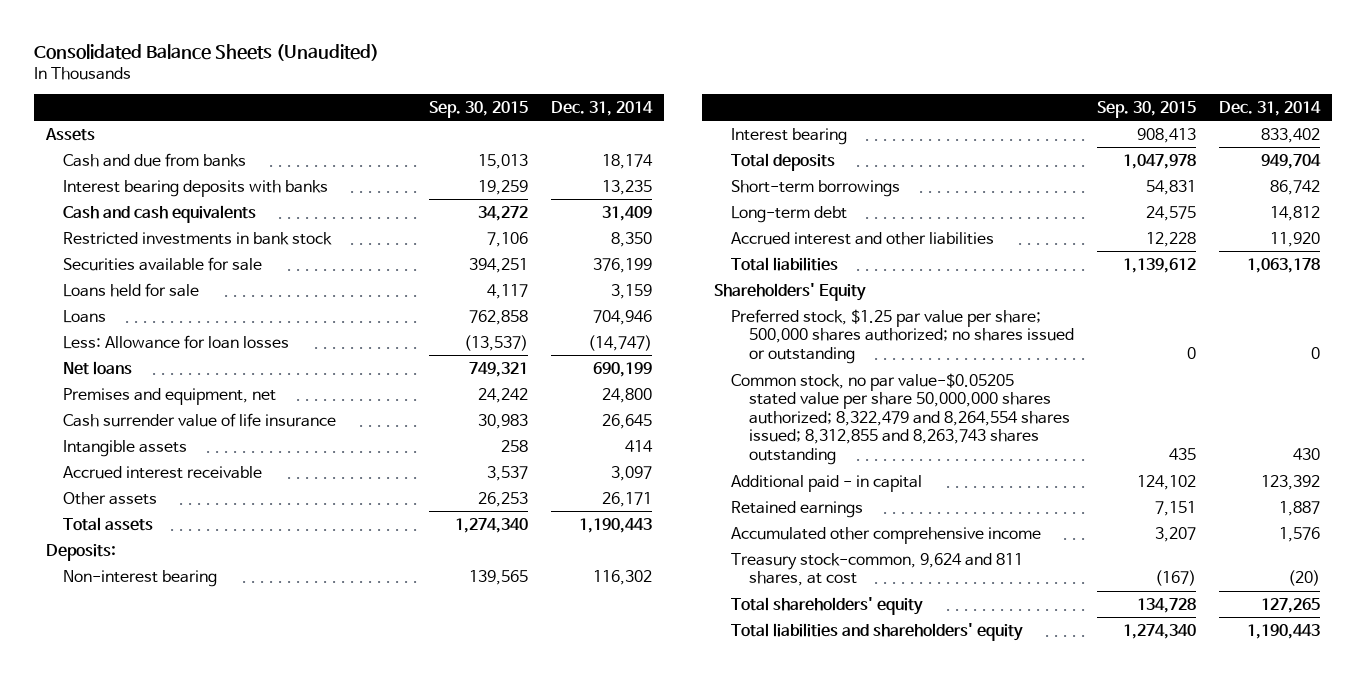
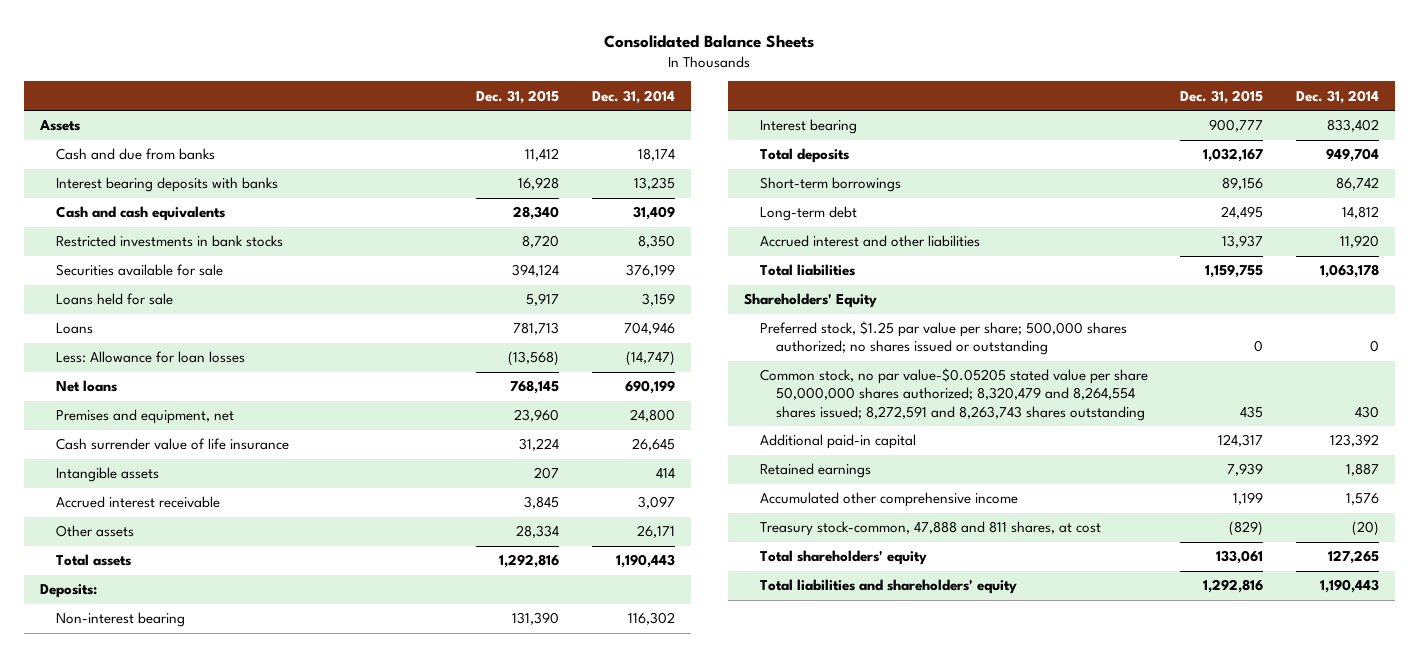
- Consolidated Balance Sheets (Unaudited)
+ Consolidated Balance Sheets
- | Sep. 30, 2015 | Dec. 31, 2014
+ | Dec. 31, 2015 | Dec. 31, 2014
- Restricted investments in bank stock | 7,106 | 8,350
+ Restricted investments in bank stocks | 8,720 | 8,350
- Common stock, no par value-$0.05205 stated value per share 50,000,000 shares authorized; 8,322,479 and 8,264,554 shares issued; 8,312,855 and 8,263,743 shares outstanding | 435 | 430
- Additional paid - in capital | 124,102 | 123,392
+ Common stock, no par value-$0.05205 stated value per share 50,000,000 shares authorized; 8,320,479 and 8,264,554 shares issued; 8,272,591 and 8,263,743 shares outstanding | 435 | 430
+ Additional paid-in capital | 124,317 | 123,392
- Treasury stock-common, 9,624 and 811 shares, at cost | (167) | (20)
+ Treasury stock-common, 47,888 and 811 shares, at cost | (829) | (20)

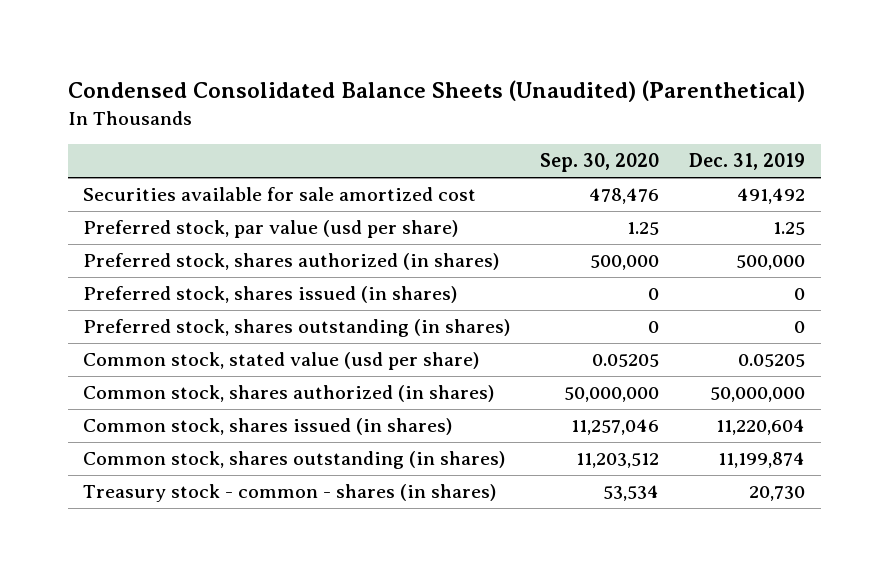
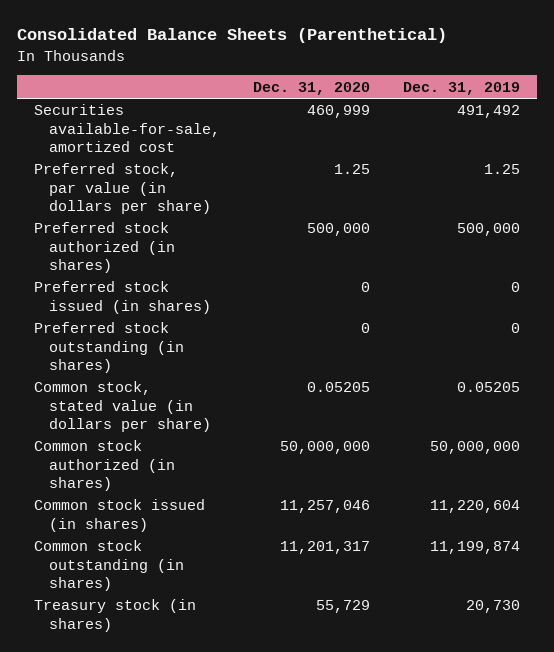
- Condensed Consolidated Balance Sheets (Unaudited) (Parenthetical)
+ Consolidated Balance Sheets (Parenthetical)
- | Sep. 30, 2020 | Dec. 31, 2019
+ | Dec. 31, 2020 | Dec. 31, 2019
- Securities available for sale amortized cost | 478,476 | 491,492
- Preferred stock, par value (usd per share) | 1.25 | 1.25
- Preferred stock, shares authorized (in shares) | 500,000 | 500,000
- Preferred stock, shares issued (in shares) | 0 | 0
- Preferred stock, shares outstanding (in shares) | 0 | 0
- Common stock, stated value (usd per share) | 0.05205 | 0.05205
- Common stock, shares authorized (in shares) | 50,000,000 | 50,000,000
- Common stock, shares issued (in shares) | 11,257,046 | 11,220,604
- Common stock, shares outstanding (in shares) | 11,203,512 | 11,199,874
- Treasury stock - common - shares (in shares) | 53,534 | 20,730
+ Securities available-for-sale, amortized cost | 460,999 | 491,492
+ Preferred stock, par value (in dollars per share) | 1.25 | 1.25
+ Preferred stock authorized (in shares) | 500,000 | 500,000
+ Preferred stock issued (in shares) | 0 | 0
+ Preferred stock outstanding (in shares) | 0 | 0
+ Common stock, stated value (in dollars per share) | 0.05205 | 0.05205
+ Common stock authorized (in shares) | 50,000,000 | 50,000,000
+ Common stock issued (in shares) | 11,257,046 | 11,220,604
+ Common stock outstanding (in shares) | 11,201,317 | 11,199,874
+ Treasury stock (in shares) | 55,729 | 20,730

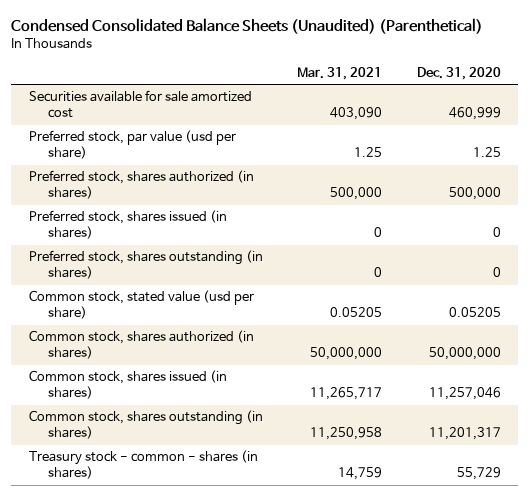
- Consolidated Balance Sheets (Parenthetical)
+ Condensed Consolidated Balance Sheets (Unaudited) (Parenthetical)
- | Dec. 31, 2020 | Dec. 31, 2019
+ | Mar. 31, 2021 | Dec. 31, 2020
- Securities available-for-sale, amortized cost | 460,999 | 491,492
- Preferred stock, par value (in dollars per share) | 1.25 | 1.25
- Preferred stock authorized (in shares) | 500,000 | 500,000
- Preferred stock issued (in shares) | 0 | 0
- Preferred stock outstanding (in shares) | 0 | 0
- Common stock, stated value (in dollars per share) | 0.05205 | 0.05205
- Common stock authorized (in shares) | 50,000,000 | 50,000,000
- Common stock issued (in shares) | 11,257,046 | 11,220,604
- Common stock outstanding (in shares) | 11,201,317 | 11,199,874
- Treasury stock (in shares) | 55,729 | 20,730
+ Securities available for sale amortized cost | 403,090 | 460,999
+ Preferred stock, par value (usd per share) | 1.25 | 1.25
+ Preferred stock, shares authorized (in shares) | 500,000 | 500,000
+ Preferred stock, shares issued (in shares) | 0 | 0
+ Preferred stock, shares outstanding (in shares) | 0 | 0
+ Common stock, stated value (usd per share) | 0.05205 | 0.05205
+ Common stock, shares authorized (in shares) | 50,000,000 | 50,000,000
+ Common stock, shares issued (in shares) | 11,265,717 | 11,257,046
+ Common stock, shares outstanding (in shares) | 11,250,958 | 11,201,317
+ Treasury stock - common - shares (in shares) | 14,759 | 55,729

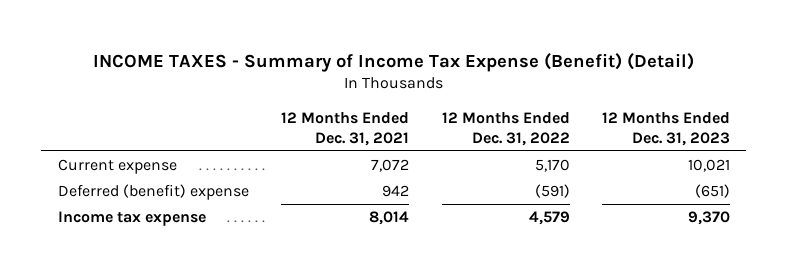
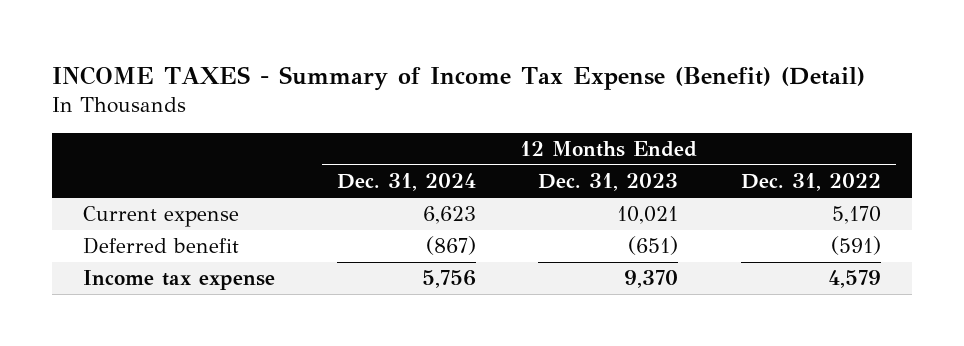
- | 12 Months Ended Dec. 31, 2021 | 12 Months Ended Dec. 31, 2022 | 12 Months Ended Dec. 31, 2023
+ | 12 Months Ended Dec. 31, 2024 | 12 Months Ended Dec. 31, 2023 | 12 Months Ended Dec. 31, 2022
- Deferred (benefit) expense | 942 | (591) | (651)
+ Deferred benefit | (867) | (651) | (591)

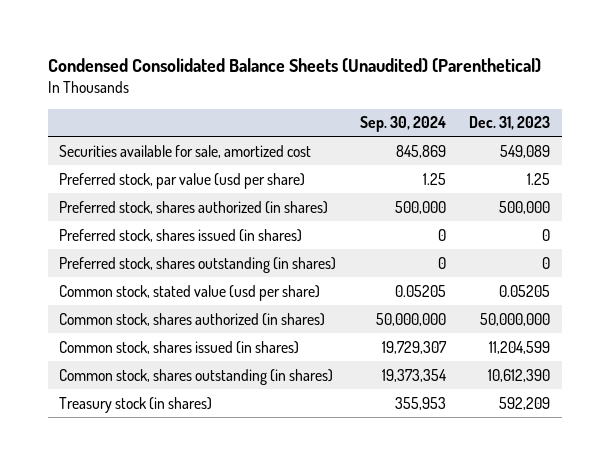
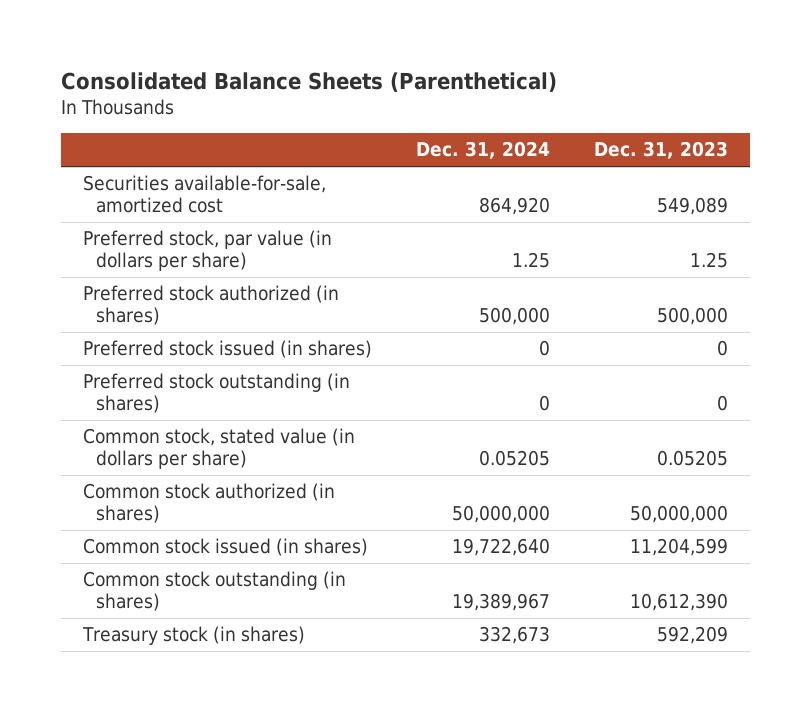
- Condensed Consolidated Balance Sheets (Unaudited) (Parenthetical)
+ Consolidated Balance Sheets (Parenthetical)
- | Sep. 30, 2024 | Dec. 31, 2023
+ | Dec. 31, 2024 | Dec. 31, 2023
- Securities available for sale, amortized cost | 845,869 | 549,089
- Preferred stock, par value (usd per share) | 1.25 | 1.25
- Preferred stock, shares authorized (in shares) | 500,000 | 500,000
- Preferred stock, shares issued (in shares) | 0 | 0
- Preferred stock, shares outstanding (in shares) | 0 | 0
- Common stock, stated value (usd per share) | 0.05205 | 0.05205
- Common stock, shares authorized (in shares) | 50,000,000 | 50,000,000
- Common stock, shares issued (in shares) | 19,729,307 | 11,204,599
- Common stock, shares outstanding (in shares) | 19,373,354 | 10,612,390
+ Securities available-for-sale, amortized cost | 864,920 | 549,089
+ Preferred stock, par value (in dollars per share) | 1.25 | 1.25
+ Preferred stock authorized (in shares) | 500,000 | 500,000
+ Preferred stock issued (in shares) | 0 | 0
+ Preferred stock outstanding (in shares) | 0 | 0
+ Common stock, stated value (in dollars per share) | 0.05205 | 0.05205
+ Common stock authorized (in shares) | 50,000,000 | 50,000,000
+ Common stock issued (in shares) | 19,722,640 | 11,204,599
+ Common stock outstanding (in shares) | 19,389,967 | 10,612,390

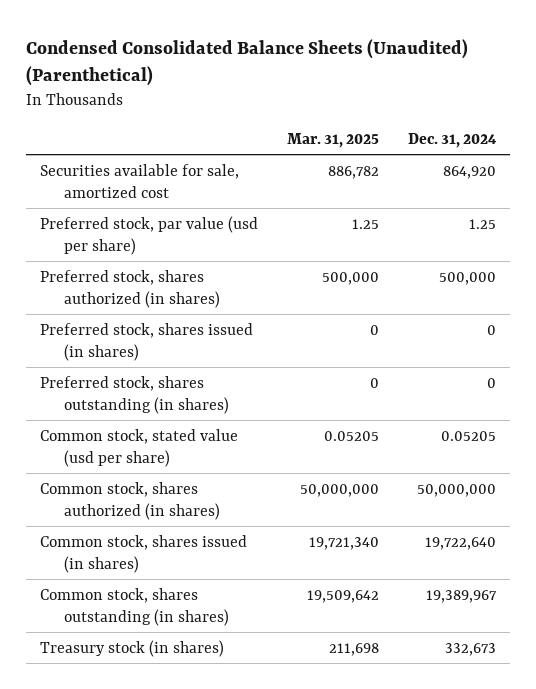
- Consolidated Balance Sheets (Parenthetical)
+ Condensed Consolidated Balance Sheets (Unaudited) (Parenthetical)
- | Dec. 31, 2024 | Dec. 31, 2023
+ | Mar. 31, 2025 | Dec. 31, 2024
- Securities available-for-sale, amortized cost | 864,920 | 549,089
- Preferred stock, par value (in dollars per share) | 1.25 | 1.25
- Preferred stock authorized (in shares) | 500,000 | 500,000
- Preferred stock issued (in shares) | 0 | 0
- Preferred stock outstanding (in shares) | 0 | 0
- Common stock, stated value (in dollars per share) | 0.05205 | 0.05205
- Common stock authorized (in shares) | 50,000,000 | 50,000,000
- Common stock issued (in shares) | 19,722,640 | 11,204,599
- Common stock outstanding (in shares) | 19,389,967 | 10,612,390
+ Securities available for sale, amortized cost | 886,782 | 864,920
+ Preferred stock, par value (usd per share) | 1.25 | 1.25
+ Preferred stock, shares authorized (in shares) | 500,000 | 500,000
+ Preferred stock, shares issued (in shares) | 0 | 0
+ Preferred stock, shares outstanding (in shares) | 0 | 0
+ Common stock, stated value (usd per share) | 0.05205 | 0.05205
+ Common stock, shares authorized (in shares) | 50,000,000 | 50,000,000
+ Common stock, shares issued (in shares) | 19,721,340 | 19,722,640
+ Common stock, shares outstanding (in shares) | 19,509,642 | 19,389,967

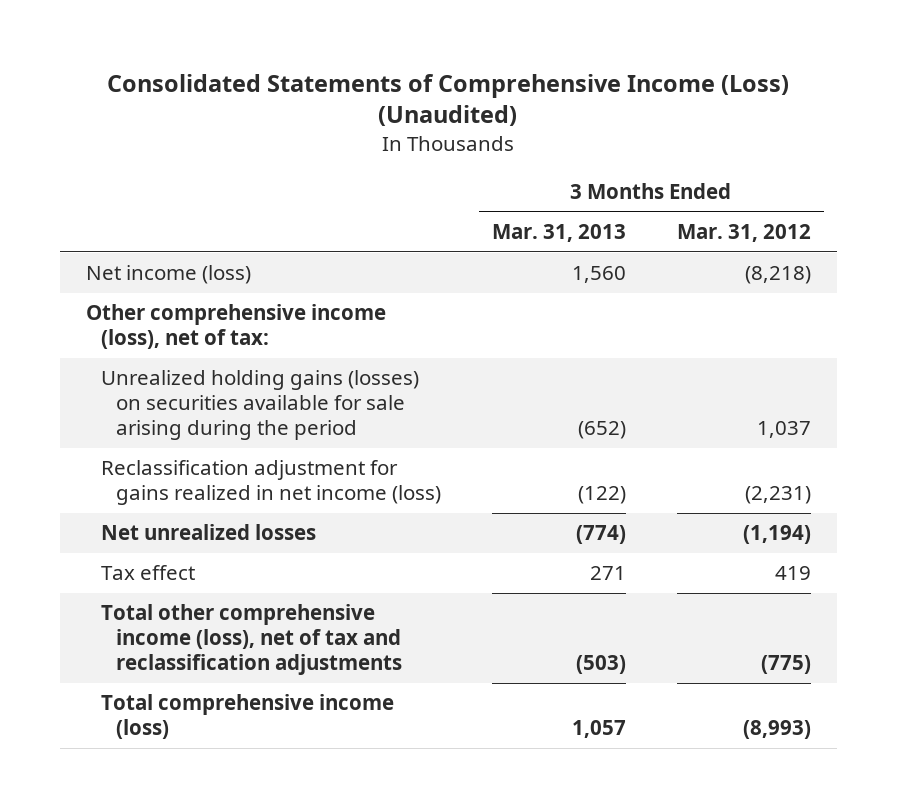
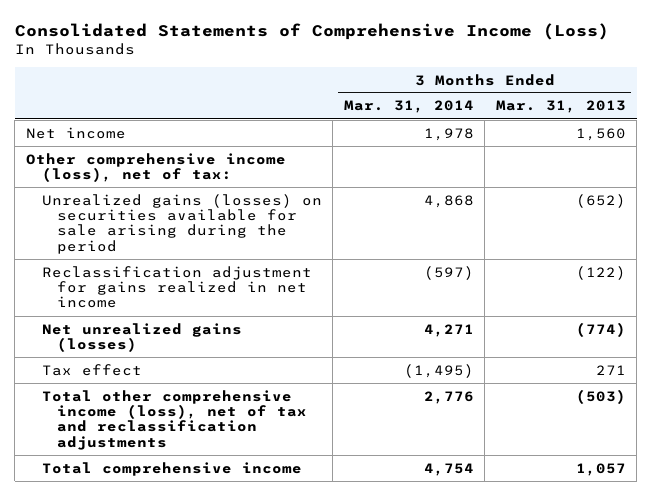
- Consolidated Statements of Comprehensive Income (Loss) (Unaudited)
+ Consolidated Statements of Comprehensive Income (Loss)
- | 3 Months Ended Mar. 31, 2013 | 3 Months Ended Mar. 31, 2012
+ | 3 Months Ended Mar. 31, 2014 | 3 Months Ended Mar. 31, 2013
- Net income (loss) | 1,560 | (8,218)
+ Net income | 1,978 | 1,560
- Unrealized holding gains (losses) on securities available for sale arising during the period | (652) | 1,037
- Reclassification adjustment for gains realized in net income (loss) | (122) | (2,231)
- Net unrealized losses | (774) | (1,194)
+ Unrealized gains (losses) on securities available for sale arising during the period | 4,868 | (652)
+ Reclassification adjustment for gains realized in net income | (597) | (122)
+ Net unrealized gains (losses) | 4,271 | (774)
- Total comprehensive income (loss) | 1,057 | (8,993)
+ Total comprehensive income | 4,754 | 1,057

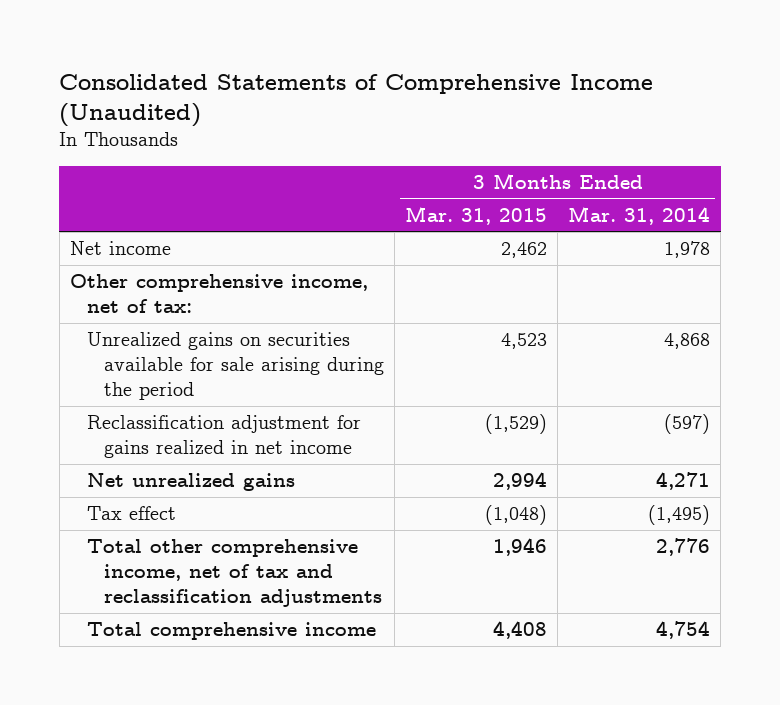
- Consolidated Statements of Comprehensive Income (Loss)
+ Consolidated Statements of Comprehensive Income (Unaudited)
- | 3 Months Ended Mar. 31, 2014 | 3 Months Ended Mar. 31, 2013
+ | 3 Months Ended Mar. 31, 2015 | 3 Months Ended Mar. 31, 2014
- Other comprehensive income (loss), net of tax:
- Unrealized gains (losses) on securities available for sale arising during the period | 4,868 | (652)
+ Other comprehensive income, net of tax:
+ Unrealized gains on securities available for sale arising during the period | 4,523 | 4,868
- Net unrealized gains (losses) | 4,271 | (774)
+ Net unrealized gains | 2,994 | 4,271
- Total other comprehensive income (loss), net of tax and reclassification adjustments | 2,776 | (503)
+ Total other comprehensive income, net of tax and reclassification adjustments | 1,946 | 2,776

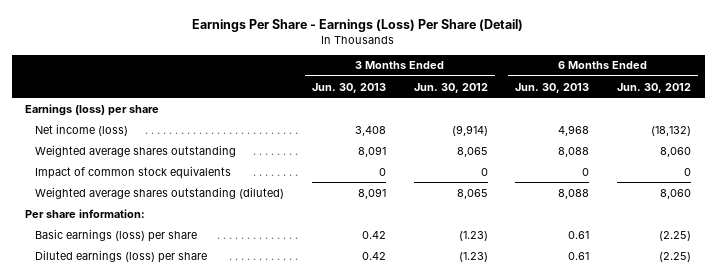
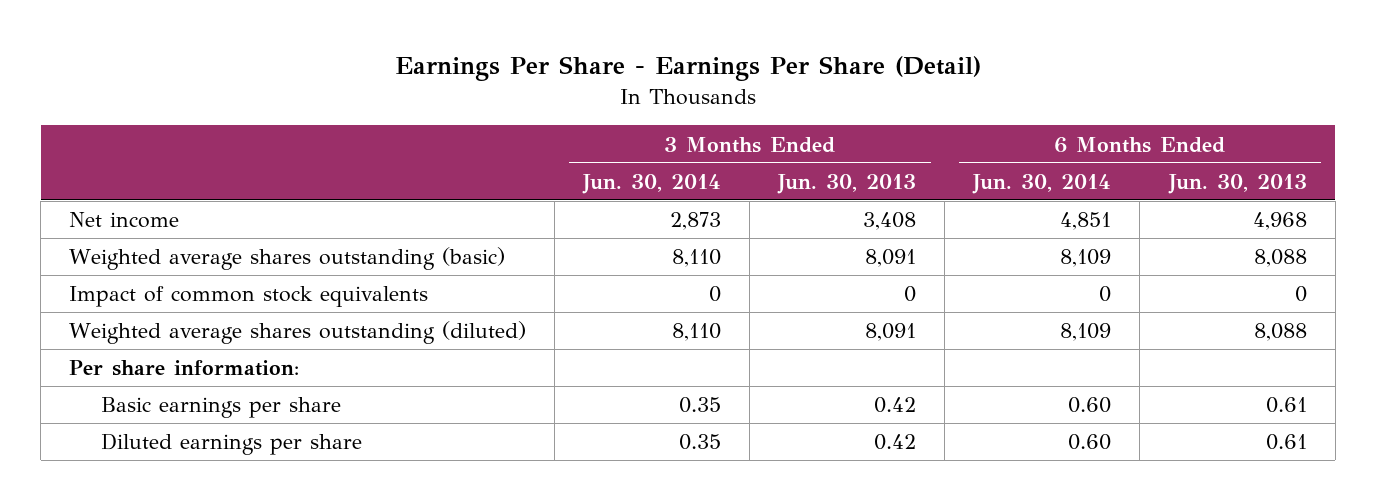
- Earnings Per Share - Earnings (Loss) Per Share (Detail)
+ Earnings Per Share - Earnings Per Share (Detail)
- | 3 Months Ended Jun. 30, 2013 | 3 Months Ended Jun. 30, 2012 | 6 Months Ended Jun. 30, 2013 | 6 Months Ended Jun. 30, 2012
+ | 3 Months Ended Jun. 30, 2014 | 3 Months Ended Jun. 30, 2013 | 6 Months Ended Jun. 30, 2014 | 6 Months Ended Jun. 30, 2013
- Earnings (loss) per share
- Net income (loss) | 3,408 | (9,914) | 4,968 | (18,132)
- Weighted average shares outstanding | 8,091 | 8,065 | 8,088 | 8,060
+ Net income | 2,873 | 3,408 | 4,851 | 4,968
+ Weighted average shares outstanding (basic) | 8,110 | 8,091 | 8,109 | 8,088
- Basic earnings (loss) per share | 0.42 | (1.23) | 0.61 | (2.25)
- Diluted earnings (loss) per share | 0.42 | (1.23) | 0.61 | (2.25)
+ Basic earnings per share | 0.35 | 0.42 | 0.60 | 0.61
+ Diluted earnings per share | 0.35 | 0.42 | 0.60 | 0.61

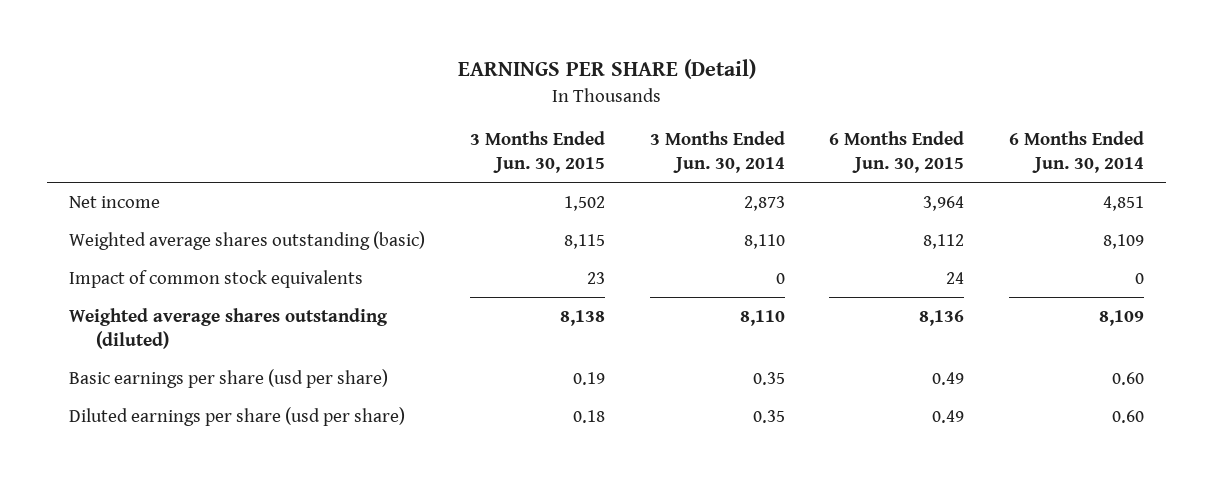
- Earnings Per Share - Earnings Per Share (Detail)
+ EARNINGS PER SHARE (Detail)
- | 3 Months Ended Jun. 30, 2014 | 3 Months Ended Jun. 30, 2013 | 6 Months Ended Jun. 30, 2014 | 6 Months Ended Jun. 30, 2013
+ | 3 Months Ended Jun. 30, 2015 | 3 Months Ended Jun. 30, 2014 | 6 Months Ended Jun. 30, 2015 | 6 Months Ended Jun. 30, 2014
- Per share information:
- Basic earnings per share | 0.35 | 0.42 | 0.60 | 0.61
- Diluted earnings per share | 0.35 | 0.42 | 0.60 | 0.61
+ Basic earnings per share (usd per share) | 0.19 | 0.35 | 0.49 | 0.60
+ Diluted earnings per share (usd per share) | 0.18 | 0.35 | 0.49 | 0.60

